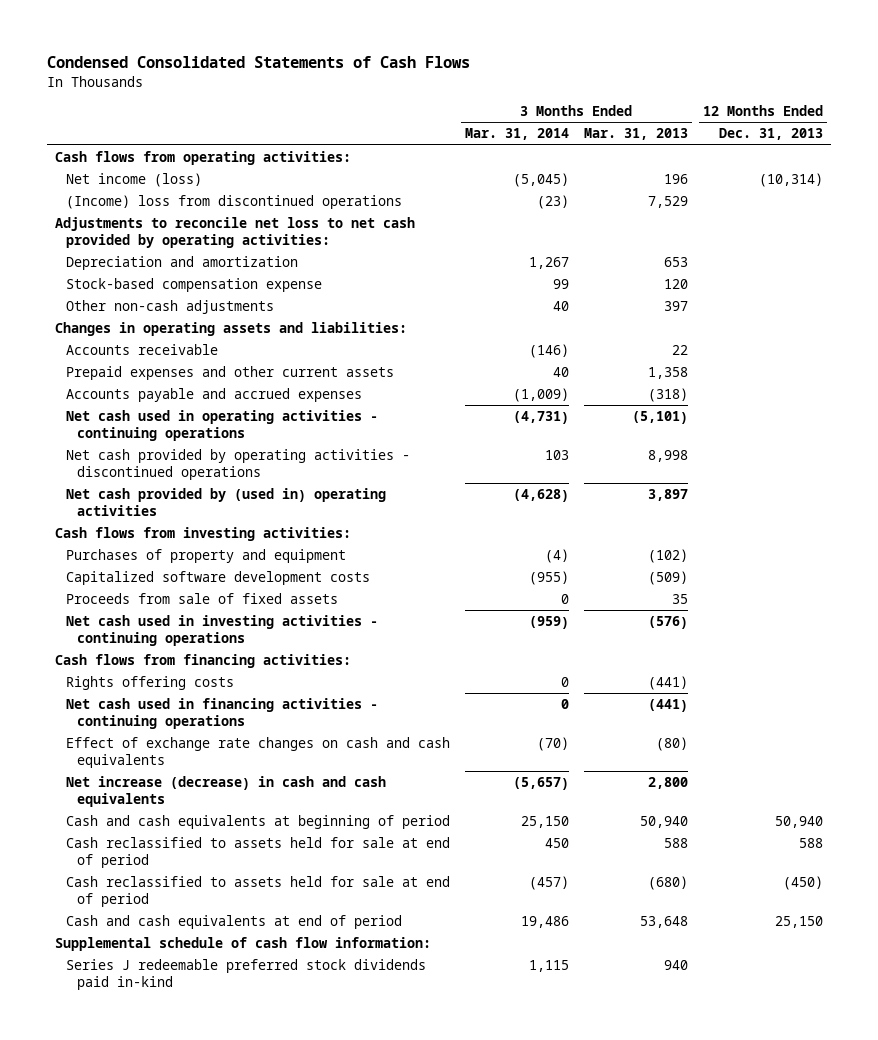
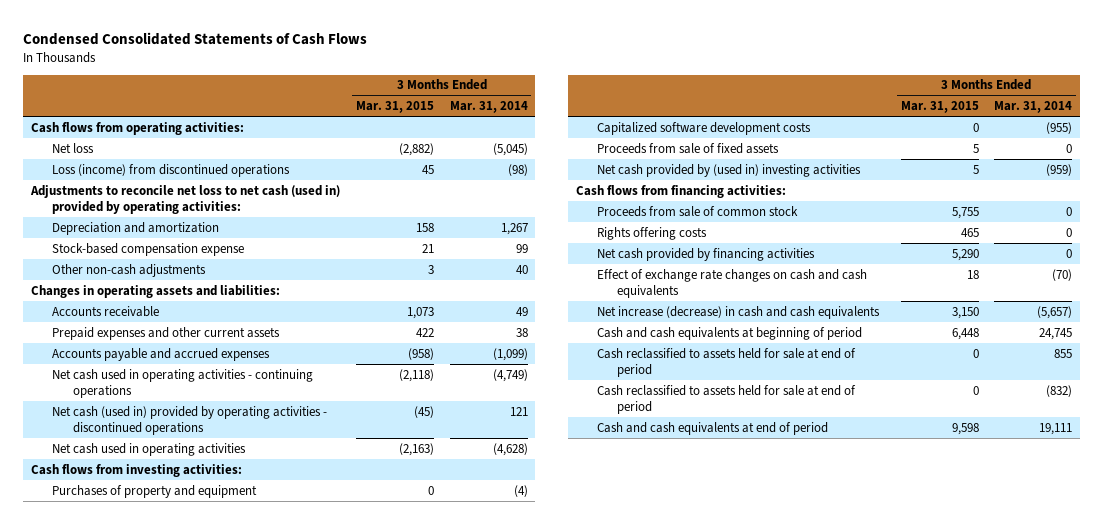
- | 3 Months Ended Mar. 31, 2014 | 3 Months Ended Mar. 31, 2013 | 12 Months Ended Dec. 31, 2013
+ | 3 Months Ended Mar. 31, 2015 | 3 Months Ended Mar. 31, 2014
- Net income (loss) | (5,045) | 196 | (10,314)
- (Income) loss from discontinued operations | (23) | 7,529 |
- Adjustments to reconcile net loss to net cash provided by operating activities:
+ Net loss | (2,882) | (5,045)
+ Loss (income) from discontinued operations | 45 | (98)
+ Adjustments to reconcile net loss to net cash (used in) provided by operating activities:
- Accounts receivable | (146) | 22 |
- Prepaid expenses and other current assets | 40 | 1,358 |
- Accounts payable and accrued expenses | (1,009) | (318) |
- Net cash used in operating activities - continuing operations | (4,731) | (5,101) |
- Net cash provided by operating activities - discontinued operations | 103 | 8,998 |
- Net cash provided by (used in) operating activities | (4,628) | 3,897 |
+ Accounts receivable | 1,073 | 49
+ Prepaid expenses and other current assets | 422 | 38
+ Accounts payable and accrued expenses | (958) | (1,099)
+ Net cash used in operating activities - continuing operations | (2,118) | (4,749)
+ Net cash (used in) provided by operating activities - discontinued operations | (45) | 121
+ Net cash used in operating activities | (2,163) | (4,628)
- Net cash used in investing activities - continuing operations | (959) | (576) |
+ Net cash provided by (used in) investing activities | 5 | (959)
+ Proceeds from sale of common stock | 5,755 | 0
- Net cash used in financing activities - continuing operations | 0 | (441) |
+ Net cash provided by financing activities | 5,290 | 0
- Cash and cash equivalents at beginning of period | 25,150 | 50,940 | 50,940
- Cash reclassified to assets held for sale at end of period | 450 | 588 | 588
- Cash reclassified to assets held for sale at end of period | (457) | (680) | (450)
- Cash and cash equivalents at end of period | 19,486 | 53,648 | 25,150
- Supplemental schedule of cash flow information:
- Series J redeemable preferred stock dividends paid in-kind | 1,115 | 940 |
+ Cash and cash equivalents at beginning of period | 6,448 | 24,745
+ Cash reclassified to assets held for sale at end of period | 0 | 855
+ Cash reclassified to assets held for sale at end of period | 0 | (832)
+ Cash and cash equivalents at end of period | 9,598 | 19,111

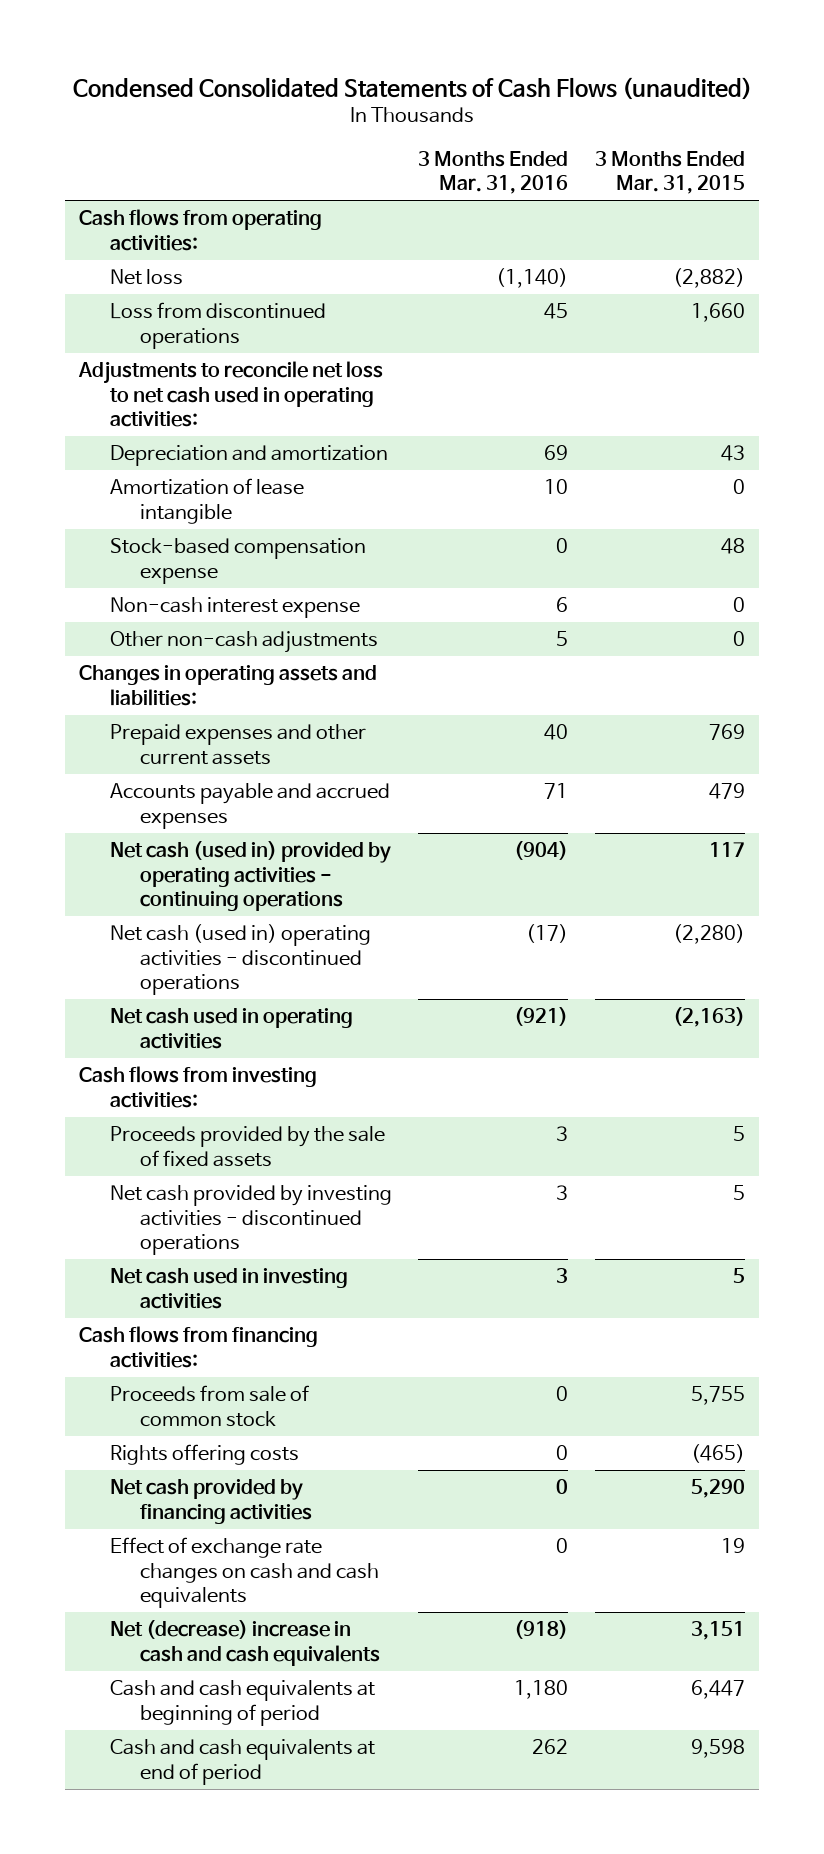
- Condensed Consolidated Statements of Cash Flows
+ Condensed Consolidated Statements of Cash Flows (unaudited)
- | 3 Months Ended Mar. 31, 2015 | 3 Months Ended Mar. 31, 2014
+ | 3 Months Ended Mar. 31, 2016 | 3 Months Ended Mar. 31, 2015
- Loss (income) from discontinued operations | 45 | (98)
- Adjustments to reconcile net loss to net cash (used in) provided by operating activities:
- Depreciation and amortization | 158 | 1,267
- Stock-based compensation expense | 21 | 99
- Other non-cash adjustments | 3 | 40
+ Loss from discontinued operations | 45 | 1,660
+ Adjustments to reconcile net loss to net cash used in operating activities:
+ Depreciation and amortization | 69 | 43
+ Amortization of lease intangible | 10 | 0
+ Stock-based compensation expense | 0 | 48
+ Non-cash interest expense | 6 | 0
+ Other non-cash adjustments | 5 | 0
- Accounts receivable | 1,073 | 49
- Prepaid expenses and other current assets | 422 | 38
- Accounts payable and accrued expenses | (958) | (1,099)
- Net cash used in operating activities - continuing operations | (2,118) | (4,749)
- Net cash (used in) provided by operating activities - discontinued operations | (45) | 121
+ Prepaid expenses and other current assets | 40 | 769
+ Accounts payable and accrued expenses | 71 | 479
+ Net cash (used in) provided by operating activities - continuing operations | (904) | 117
+ Net cash (used in) operating activities - discontinued operations | (17) | (2,280)
- Purchases of property and equipment | 0 | (4)
- Capitalized software development costs | 0 | (955)
- Proceeds from sale of fixed assets | 5 | 0
- Net cash provided by (used in) investing activities | 5 | (959)
+ Proceeds provided by the sale of fixed assets | 3 | 5
+ Net cash provided by investing activities - discontinued operations | 3 | 5
+ Net cash used in investing activities | 3 | 5
- Rights offering costs | 465 | 0
+ Rights offering costs | 0 | (465)
- Effect of exchange rate changes on cash and cash equivalents | 18 | (70)
- Net increase (decrease) in cash and cash equivalents | 3,150 | (5,657)
- Cash and cash equivalents at beginning of period | 6,448 | 24,745
- Cash reclassified to assets held for sale at end of period | 0 | 855
- Cash reclassified to assets held for sale at end of period | 0 | (832)
+ Effect of exchange rate changes on cash and cash equivalents | 0 | 19
+ Net (decrease) increase in cash and cash equivalents | (918) | 3,151
+ Cash and cash equivalents at beginning of period | 1,180 | 6,447

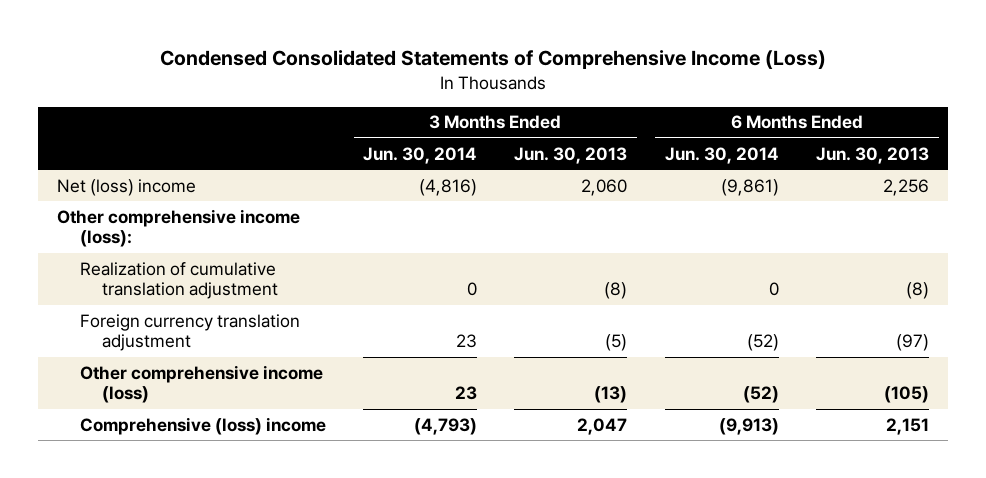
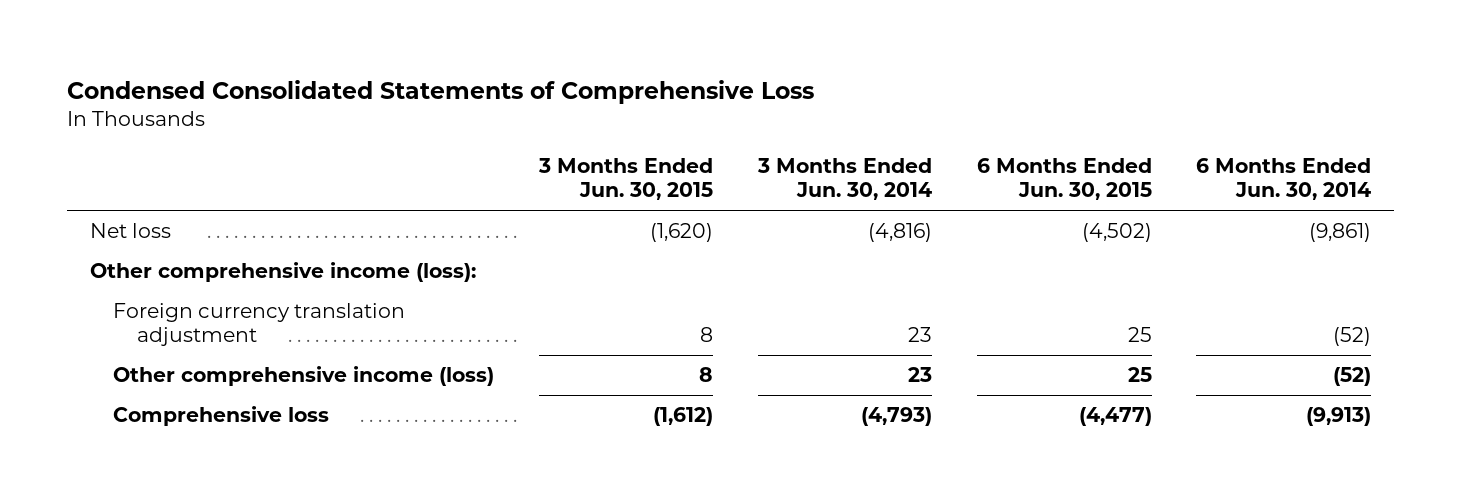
- Condensed Consolidated Statements of Comprehensive Income (Loss)
+ Condensed Consolidated Statements of Comprehensive Loss
- | 3 Months Ended Jun. 30, 2014 | 3 Months Ended Jun. 30, 2013 | 6 Months Ended Jun. 30, 2014 | 6 Months Ended Jun. 30, 2013
+ | 3 Months Ended Jun. 30, 2015 | 3 Months Ended Jun. 30, 2014 | 6 Months Ended Jun. 30, 2015 | 6 Months Ended Jun. 30, 2014
- Net (loss) income | (4,816) | 2,060 | (9,861) | 2,256
+ Net loss | (1,620) | (4,816) | (4,502) | (9,861)
- Realization of cumulative translation adjustment | 0 | (8) | 0 | (8)
- Comprehensive (loss) income | (4,793) | 2,047 | (9,913) | 2,151
+ Comprehensive loss | (1,612) | (4,793) | (4,477) | (9,913)

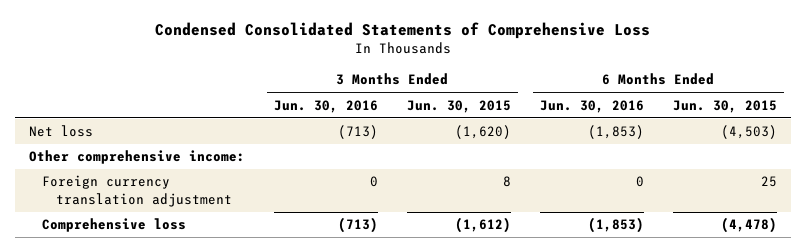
- | 3 Months Ended Jun. 30, 2015 | 3 Months Ended Jun. 30, 2014 | 6 Months Ended Jun. 30, 2015 | 6 Months Ended Jun. 30, 2014
+ | 3 Months Ended Jun. 30, 2016 | 3 Months Ended Jun. 30, 2015 | 6 Months Ended Jun. 30, 2016 | 6 Months Ended Jun. 30, 2015
- Net loss | (1,620) | (4,816) | (4,502) | (9,861)
- Other comprehensive income (loss):
+ Net loss | (713) | (1,620) | (1,853) | (4,503)
+ Other comprehensive income:
- Other comprehensive income (loss) | 8 | 23 | 25 | (52)
- Comprehensive loss | (1,612) | (4,793) | (4,477) | (9,913)
+ Comprehensive loss | (713) | (1,612) | (1,853) | (4,478)

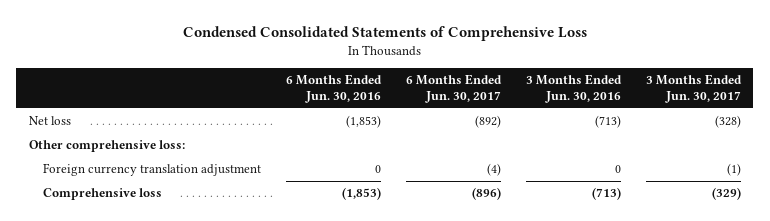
- | 3 Months Ended Jun. 30, 2016 | 3 Months Ended Jun. 30, 2015 | 6 Months Ended Jun. 30, 2016 | 6 Months Ended Jun. 30, 2015
+ | 6 Months Ended Jun. 30, 2016 | 6 Months Ended Jun. 30, 2017 | 3 Months Ended Jun. 30, 2016 | 3 Months Ended Jun. 30, 2017
- Other comprehensive income:
+ Other comprehensive loss:

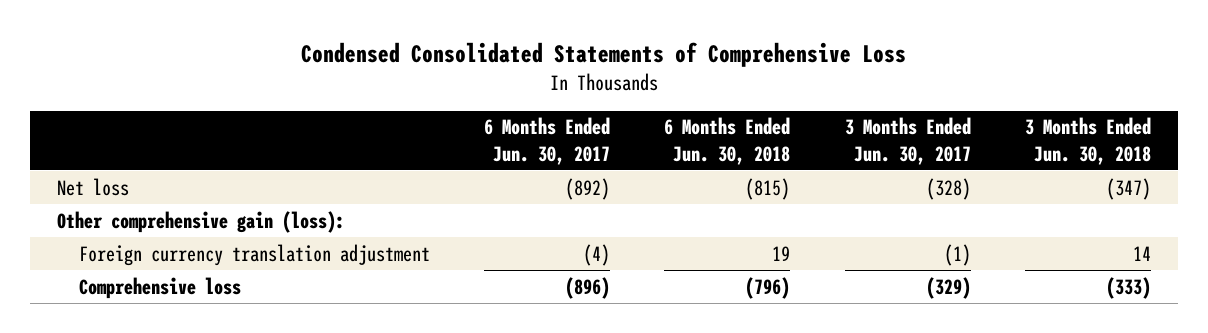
- | 6 Months Ended Jun. 30, 2016 | 6 Months Ended Jun. 30, 2017 | 3 Months Ended Jun. 30, 2016 | 3 Months Ended Jun. 30, 2017
+ | 6 Months Ended Jun. 30, 2017 | 6 Months Ended Jun. 30, 2018 | 3 Months Ended Jun. 30, 2017 | 3 Months Ended Jun. 30, 2018
- Other comprehensive loss:
+ Other comprehensive gain (loss):

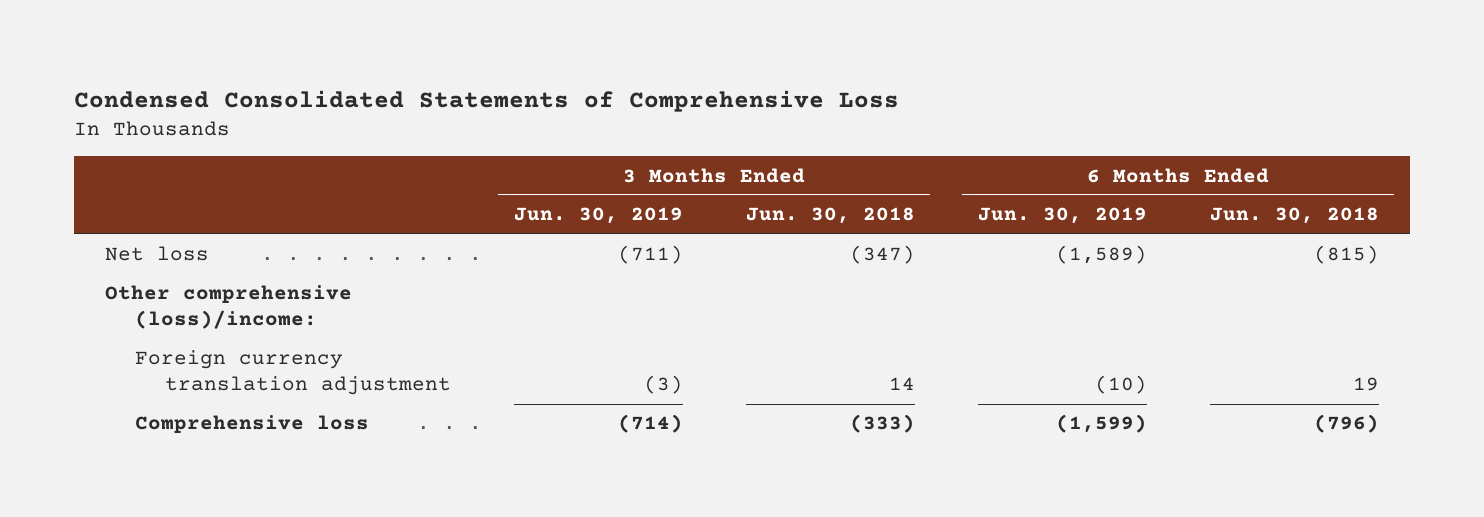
- | 6 Months Ended Jun. 30, 2017 | 6 Months Ended Jun. 30, 2018 | 3 Months Ended Jun. 30, 2017 | 3 Months Ended Jun. 30, 2018
+ | 3 Months Ended Jun. 30, 2019 | 3 Months Ended Jun. 30, 2018 | 6 Months Ended Jun. 30, 2019 | 6 Months Ended Jun. 30, 2018
- Other comprehensive gain (loss):
+ Other comprehensive (loss)/income:

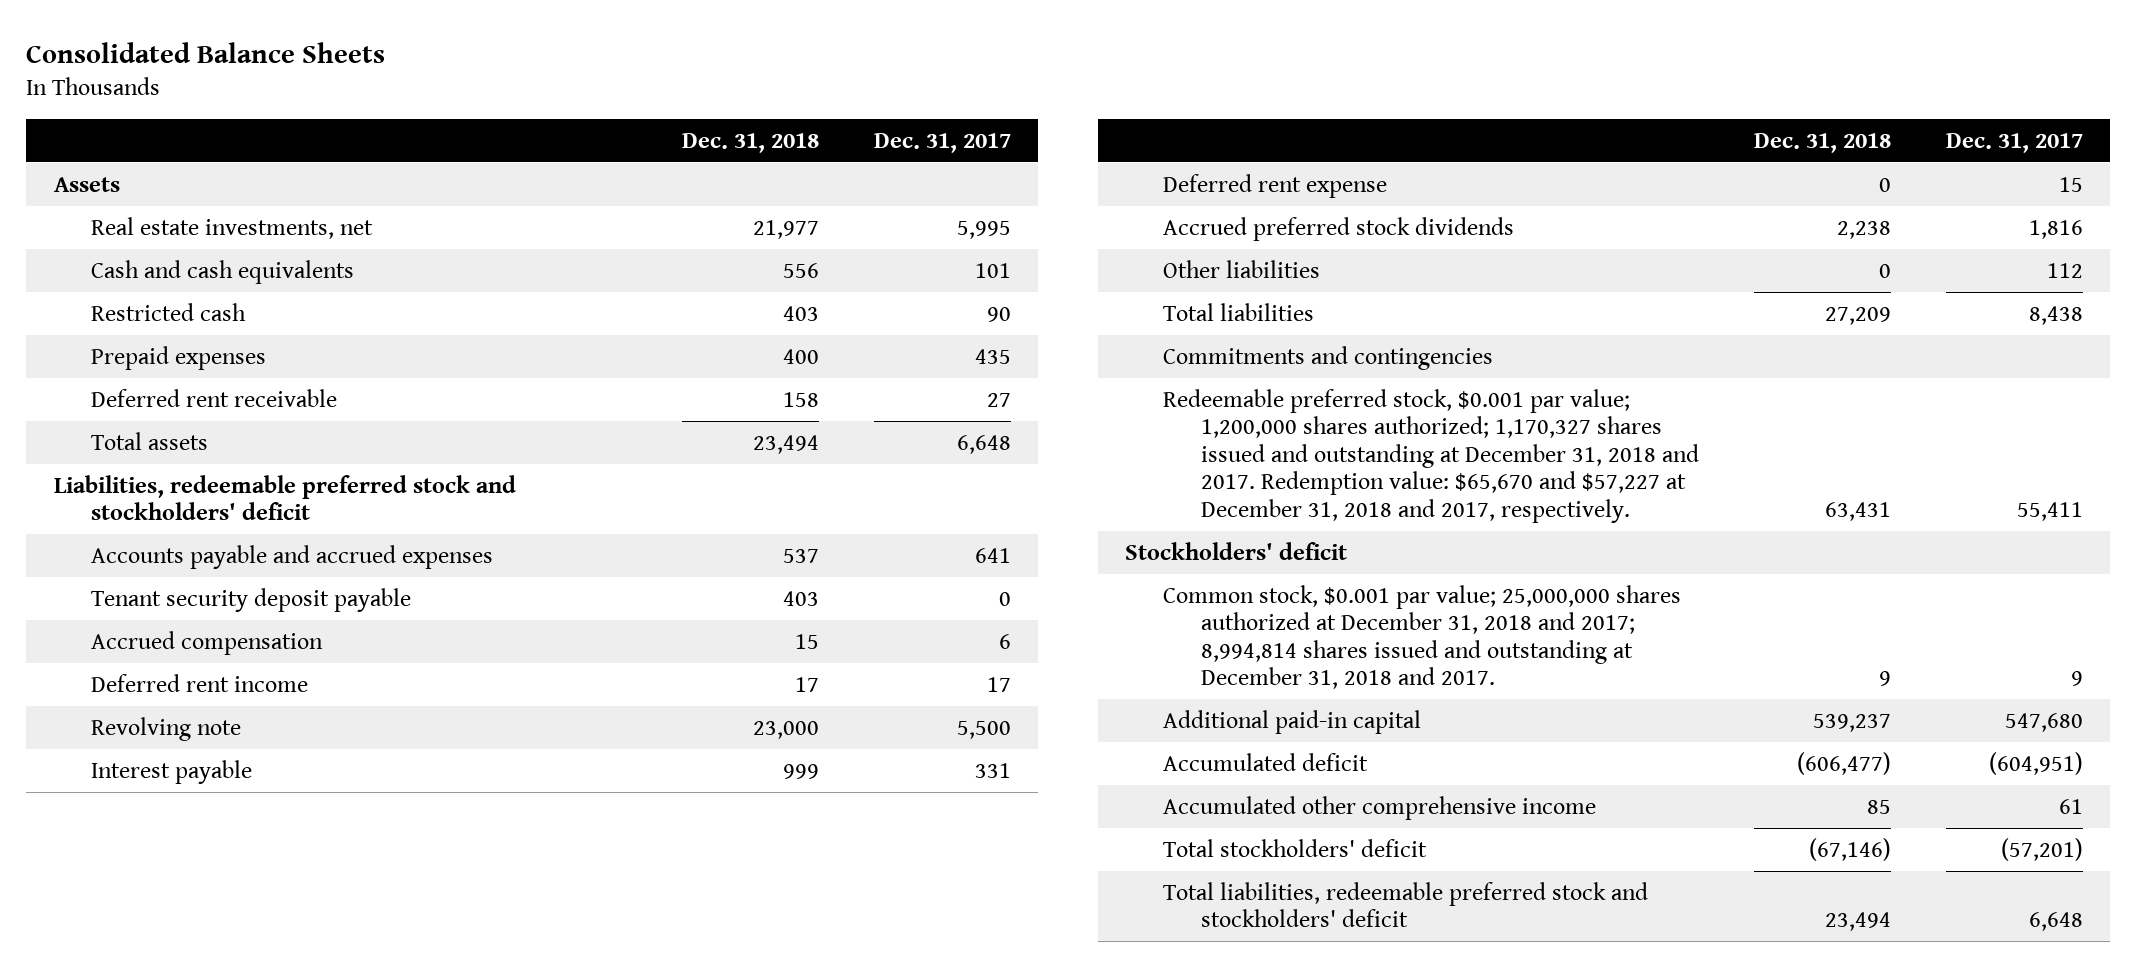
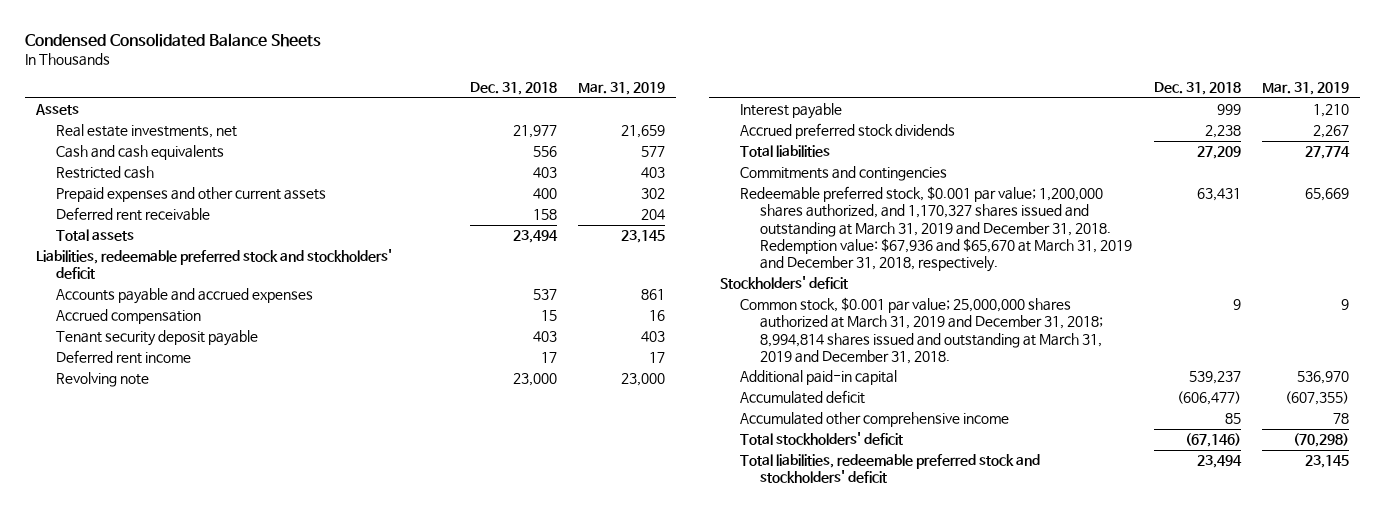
- Consolidated Balance Sheets
+ Condensed Consolidated Balance Sheets
- | Dec. 31, 2018 | Dec. 31, 2017
+ | Dec. 31, 2018 | Mar. 31, 2019
- Prepaid expenses | 400 | 435
+ Prepaid expenses and other current assets | 400 | 302
moved down: Tenant security deposit payable | 403 | 403
- Deferred rent expense | 0 | 15
- Other liabilities | 0 | 112
- Redeemable preferred stock, $0.001 par value; 1,200,000 shares authorized; 1,170,327 shares issued and outstanding at December 31, 2018 and 2017. Redemption value: $65,670 and $57,227 at December 31, 2018 and 2017, respectively. | 63,431 | 55,411
+ Redeemable preferred stock, $0.001 par value; 1,200,000 shares authorized, and 1,170,327 shares issued and outstanding at March 31, 2019 and December 31, 2018. Redemption value: $67,936 and $65,670 at March 31, 2019 and December 31, 2018, respectively. | 63,431 | 65,669
- Common stock, $0.001 par value; 25,000,000 shares authorized at December 31, 2018 and 2017; 8,994,814 shares issued and outstanding at December 31, 2018 and 2017. | 9 | 9
+ Common stock, $0.001 par value; 25,000,000 shares authorized at March 31, 2019 and December 31, 2018; 8,994,814 shares issued and outstanding at March 31, 2019 and December 31, 2018. | 9 | 9

